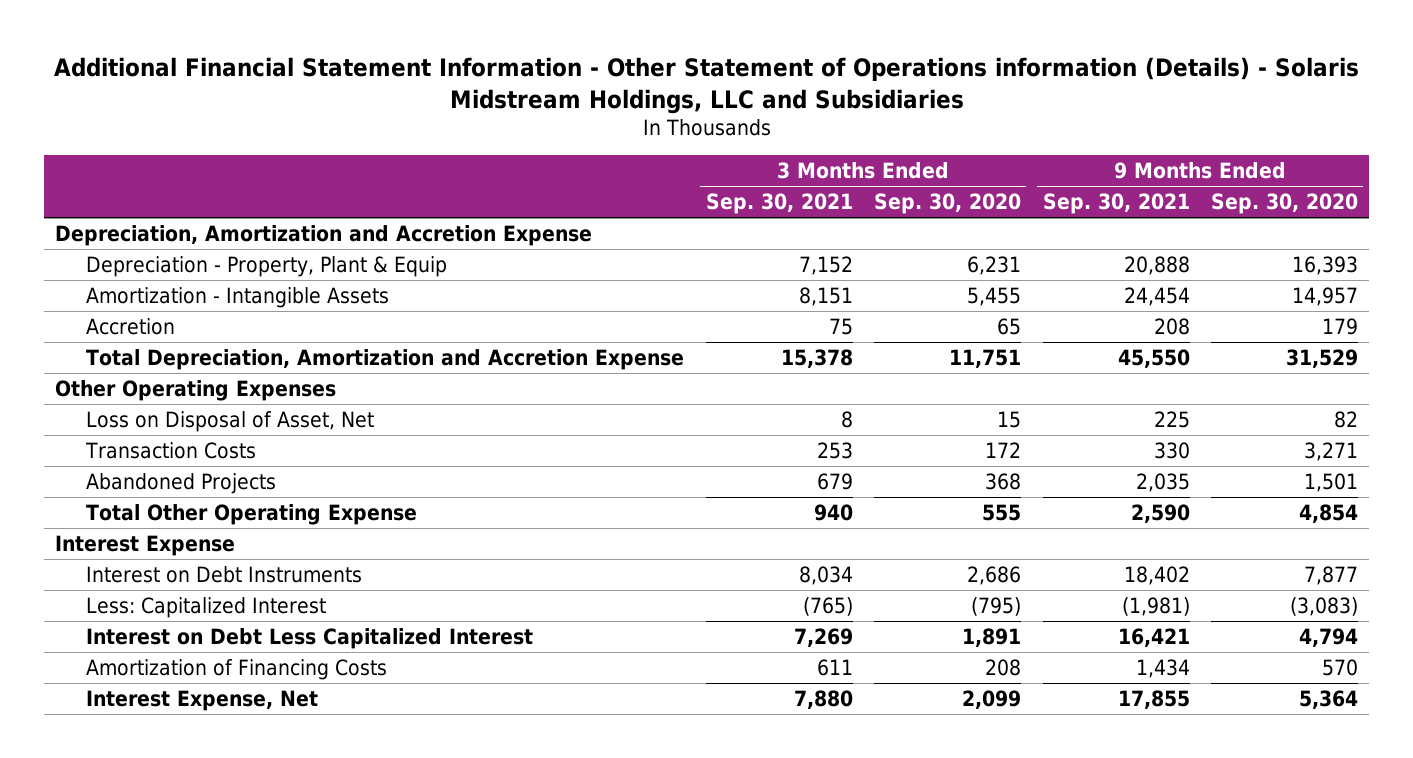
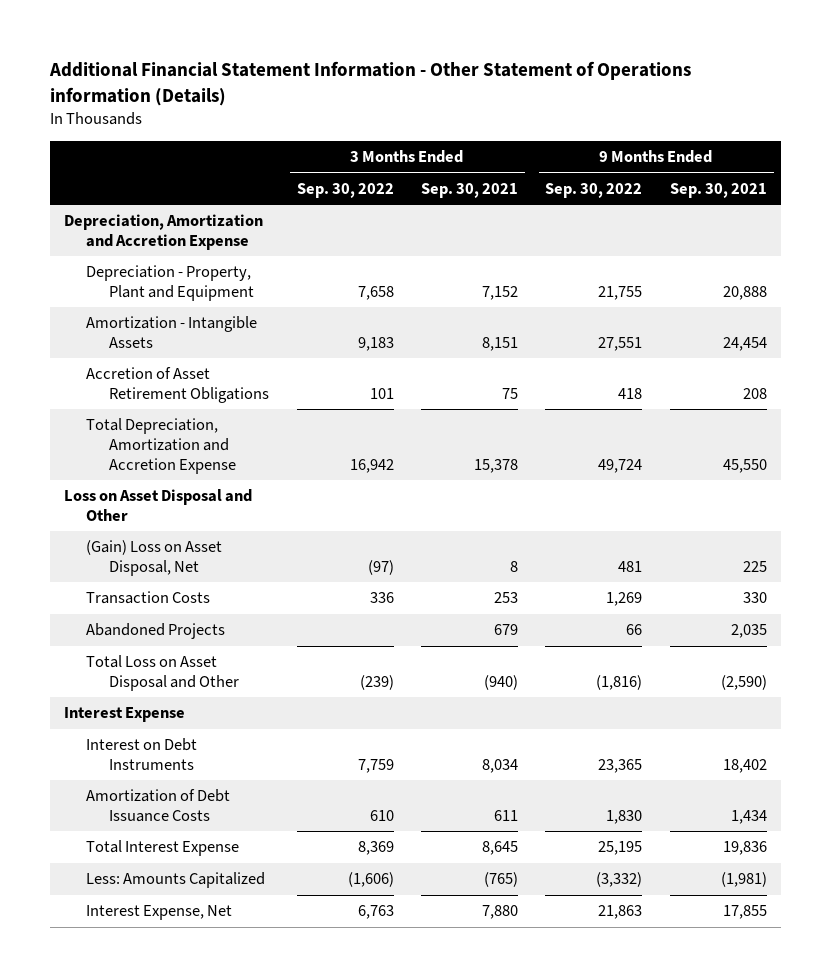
- Additional Financial Statement Information - Other Statement of Operations information (Details) - Solaris Midstream Holdings, LLC and Subsidiaries
+ Additional Financial Statement Information - Other Statement of Operations information (Details)
- | 3 Months Ended Sep. 30, 2021 | 3 Months Ended Sep. 30, 2020 | 9 Months Ended Sep. 30, 2021 | 9 Months Ended Sep. 30, 2020
+ | 3 Months Ended Sep. 30, 2022 | 3 Months Ended Sep. 30, 2021 | 9 Months Ended Sep. 30, 2022 | 9 Months Ended Sep. 30, 2021
- Depreciation - Property, Plant & Equip | 7,152 | 6,231 | 20,888 | 16,393
+ Depreciation - Property, Plant and Equipment | 7,658 | 7,152 | 21,755 | 20,888
- Accretion | 75 | 65 | 208 | 179
+ Accretion of Asset Retirement Obligations | 101 | 75 | 418 | 208
- Other Operating Expenses
- Loss on Disposal of Asset, Net | 8 | 15 | 225 | 82
+ Loss on Asset Disposal and Other
+ (Gain) Loss on Asset Disposal, Net | (97) | 8 | 481 | 225
- Total Other Operating Expense | 940 | 555 | 2,590 | 4,854
+ Total Loss on Asset Disposal and Other | (239) | (940) | (1,816) | (2,590)
- Less: Capitalized Interest | (765) | (795) | (1,981) | (3,083)
- Interest on Debt Less Capitalized Interest | 7,269 | 1,891 | 16,421 | 4,794
- Amortization of Financing Costs | 611 | 208 | 1,434 | 570
+ Amortization of Debt Issuance Costs | 610 | 611 | 1,830 | 1,434
+ Total Interest Expense | 8,369 | 8,645 | 25,195 | 19,836
+ Less: Amounts Capitalized | (1,606) | (765) | (3,332) | (1,981)

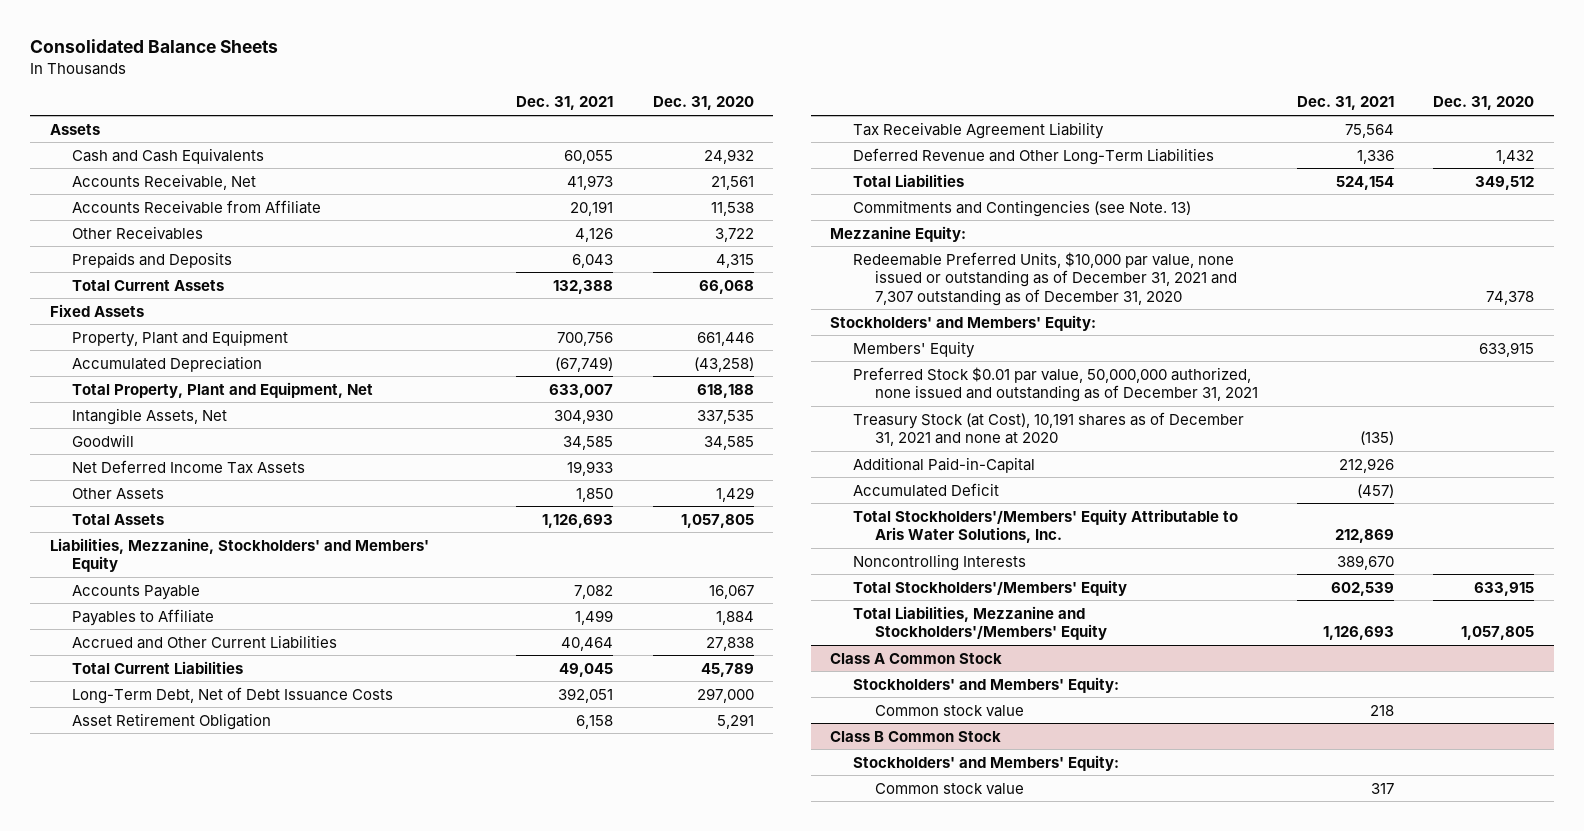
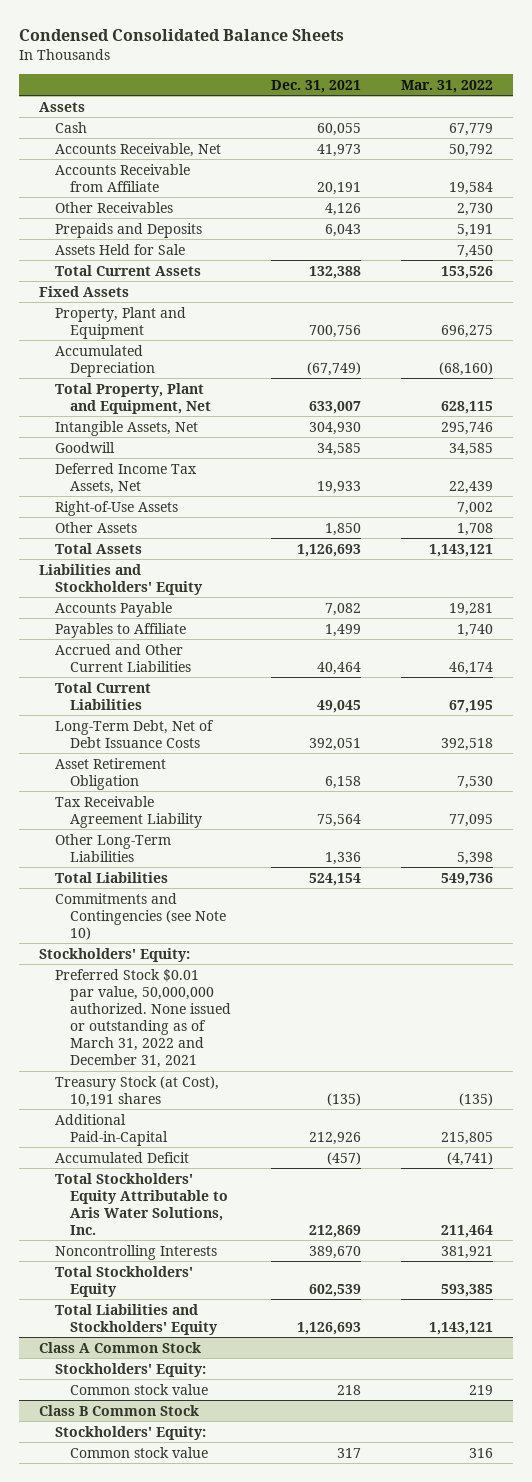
- Consolidated Balance Sheets
+ Condensed Consolidated Balance Sheets
- | Dec. 31, 2021 | Dec. 31, 2020
+ | Dec. 31, 2021 | Mar. 31, 2022
- Cash and Cash Equivalents | 60,055 | 24,932
+ Cash | 60,055 | 67,779
+ Assets Held for Sale | | 7,450
- Net Deferred Income Tax Assets | 19,933 |
+ Deferred Income Tax Assets, Net | 19,933 | 22,439
+ Right-of-Use Assets | | 7,002
- Liabilities, Mezzanine, Stockholders' and Members' Equity
+ Liabilities and Stockholders' Equity
- Deferred Revenue and Other Long-Term Liabilities | 1,336 | 1,432
+ Other Long-Term Liabilities | 1,336 | 5,398
- Commitments and Contingencies (see Note. 13)
- Mezzanine Equity:
- Redeemable Preferred Units, $10,000 par value, none issued or outstanding as of December 31, 2021 and 7,307 outstanding as of December 31, 2020 | | 74,378
- Stockholders' and Members' Equity:
- Members' Equity | | 633,915
- Preferred Stock $0.01 par value, 50,000,000 authorized, none issued and outstanding as of December 31, 2021
- Treasury Stock (at Cost), 10,191 shares as of December 31, 2021 and none at 2020 | (135) |
+ Commitments and Contingencies (see Note 10)
+ Stockholders' Equity:
+ Preferred Stock $0.01 par value, 50,000,000 authorized. None issued or outstanding as of March 31, 2022 and December 31, 2021
+ Treasury Stock (at Cost), 10,191 shares | (135) | (135)
- Total Stockholders'/Members' Equity Attributable to Aris Water Solutions, Inc. | 212,869 |
+ Total Stockholders' Equity Attributable to Aris Water Solutions, Inc. | 212,869 | 211,464
- Total Stockholders'/Members' Equity | 602,539 | 633,915
- Total Liabilities, Mezzanine and Stockholders'/Members' Equity | 1,126,693 | 1,057,805
+ Total Stockholders' Equity | 602,539 | 593,385
+ Total Liabilities and Stockholders' Equity | 1,126,693 | 1,143,121
@ Class A Common Stock
- Stockholders' and Members' Equity:
+ Stockholders' Equity:
@ Class B Common Stock
- Stockholders' and Members' Equity:
+ Stockholders' Equity:

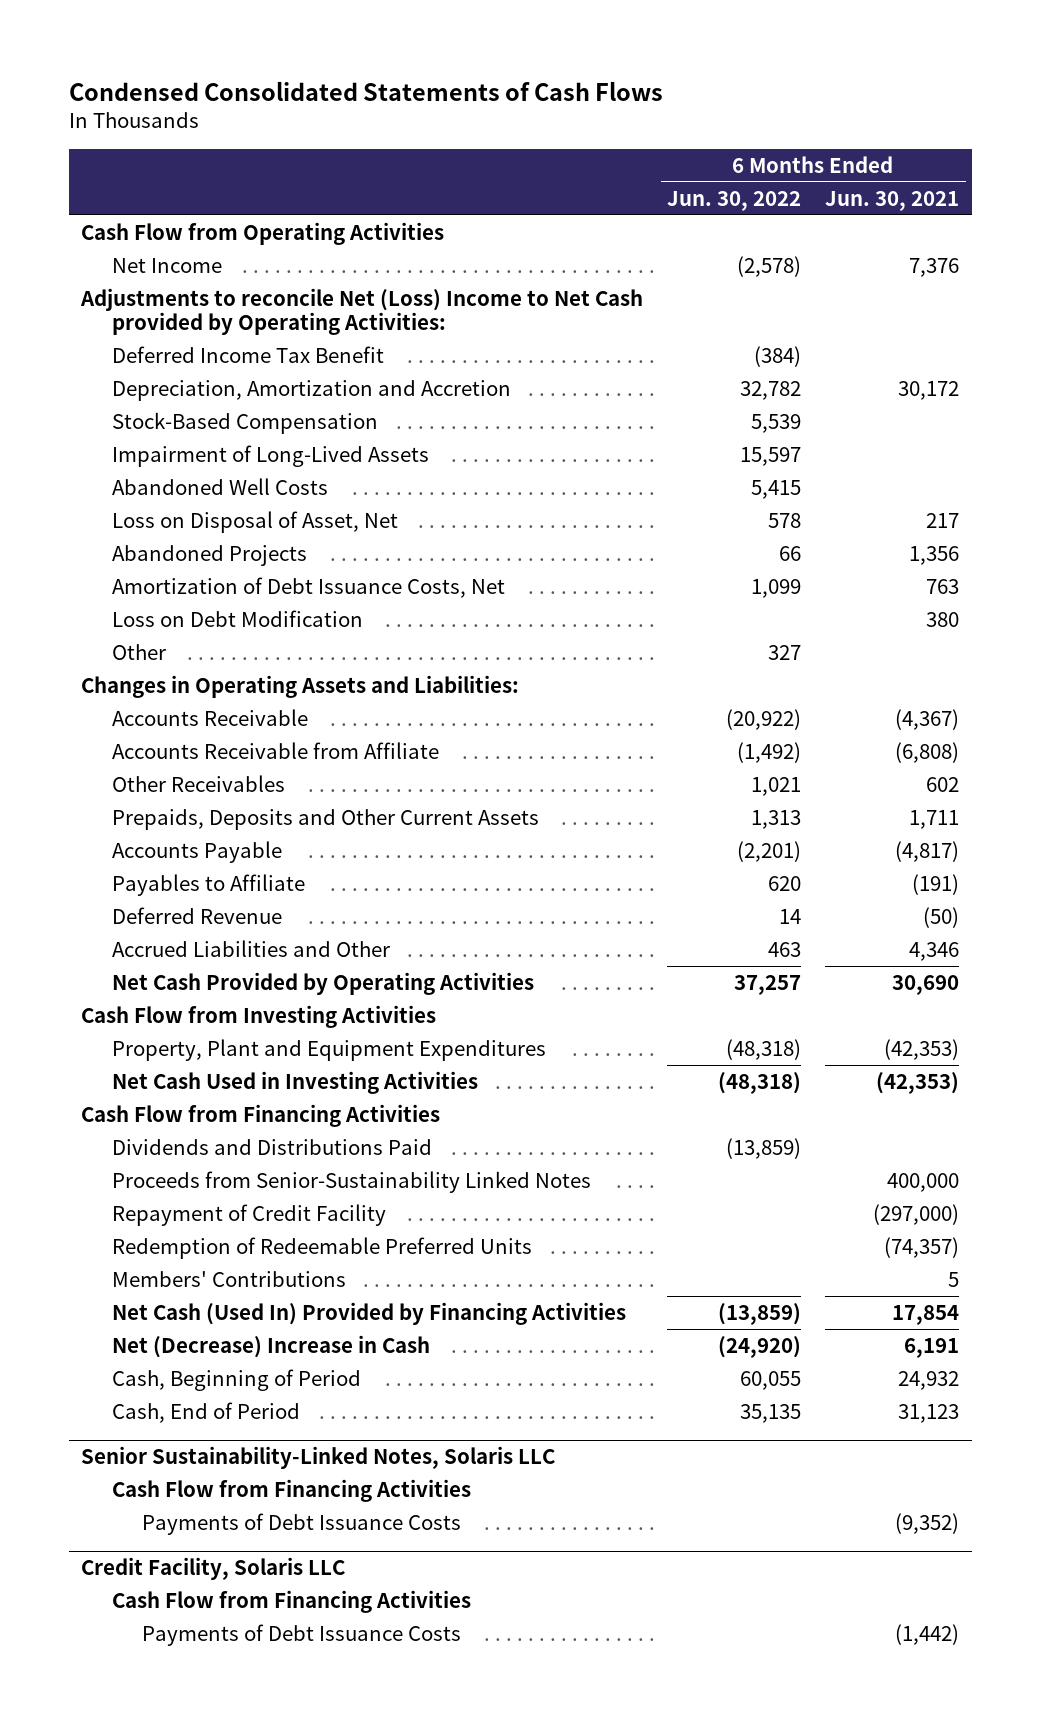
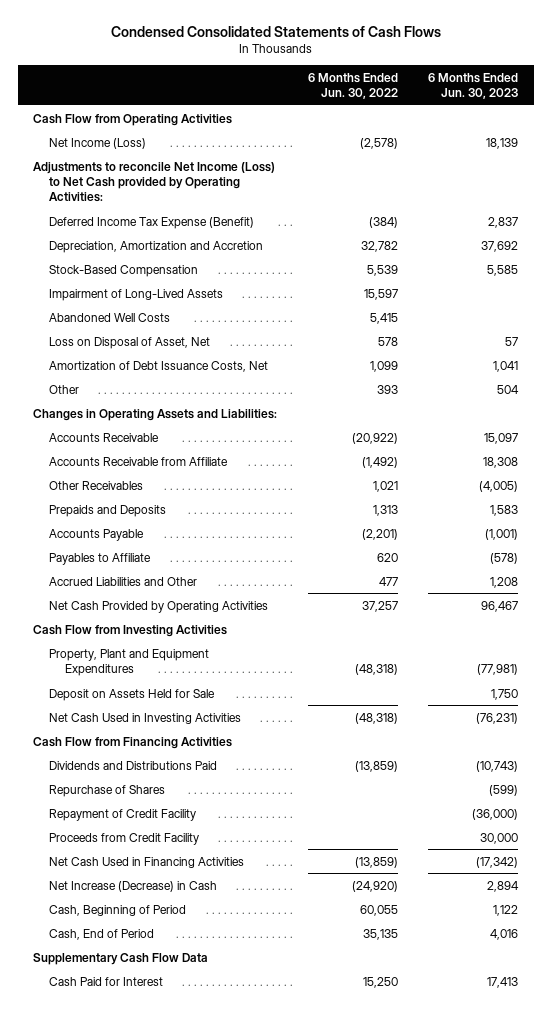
- | 6 Months Ended Jun. 30, 2022 | 6 Months Ended Jun. 30, 2021
+ | 6 Months Ended Jun. 30, 2022 | 6 Months Ended Jun. 30, 2023
- Net Income | (2,578) | 7,376
- Adjustments to reconcile Net (Loss) Income to Net Cash provided by Operating Activities:
- Deferred Income Tax Benefit | (384) |
+ Net Income (Loss) | (2,578) | 18,139
+ Adjustments to reconcile Net Income (Loss) to Net Cash provided by Operating Activities:
+ Deferred Income Tax Expense (Benefit) | (384) | 2,837
- Abandoned Projects | 66 | 1,356
- Loss on Debt Modification | | 380
- Other | 327 |
+ Other | 393 | 504
- Prepaids, Deposits and Other Current Assets | 1,313 | 1,711
+ Prepaids and Deposits | 1,313 | 1,583
- Deferred Revenue | 14 | (50)
- Accrued Liabilities and Other | 463 | 4,346
+ Accrued Liabilities and Other | 477 | 1,208
+ Deposit on Assets Held for Sale | | 1,750
- Proceeds from Senior-Sustainability Linked Notes | | 400,000
+ Repurchase of Shares | | (599)
- Redemption of Redeemable Preferred Units | | (74,357)
- Members' Contributions | | 5
- Net Cash (Used In) Provided by Financing Activities | (13,859) | 17,854
- Net (Decrease) Increase in Cash | (24,920) | 6,191
+ Proceeds from Credit Facility | | 30,000
+ Net Cash Used in Financing Activities | (13,859) | (17,342)
+ Net Increase (Decrease) in Cash | (24,920) | 2,894
- Senior Sustainability-Linked Notes, Solaris LLC
- Cash Flow from Financing Activities
- Payments of Debt Issuance Costs | | (9,352)
- Credit Facility, Solaris LLC
- Cash Flow from Financing Activities
- Payments of Debt Issuance Costs | | (1,442)
+ Supplementary Cash Flow Data
+ Cash Paid for Interest | 15,250 | 17,413

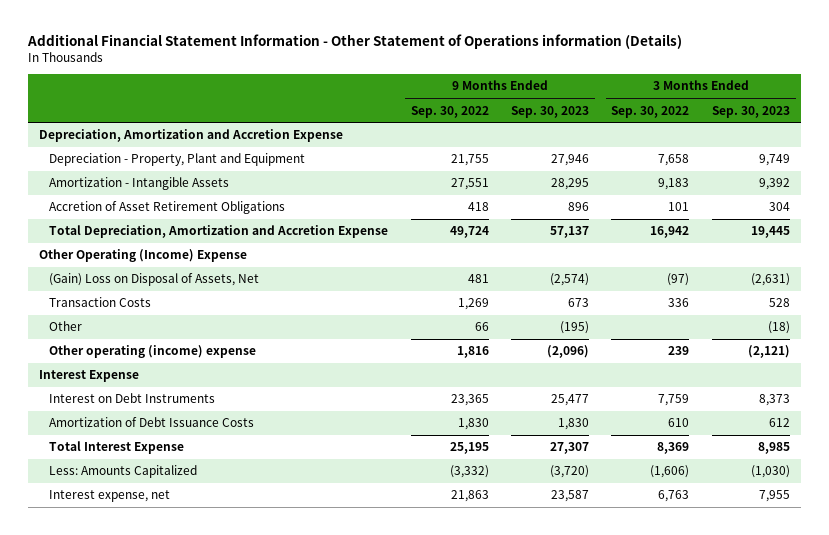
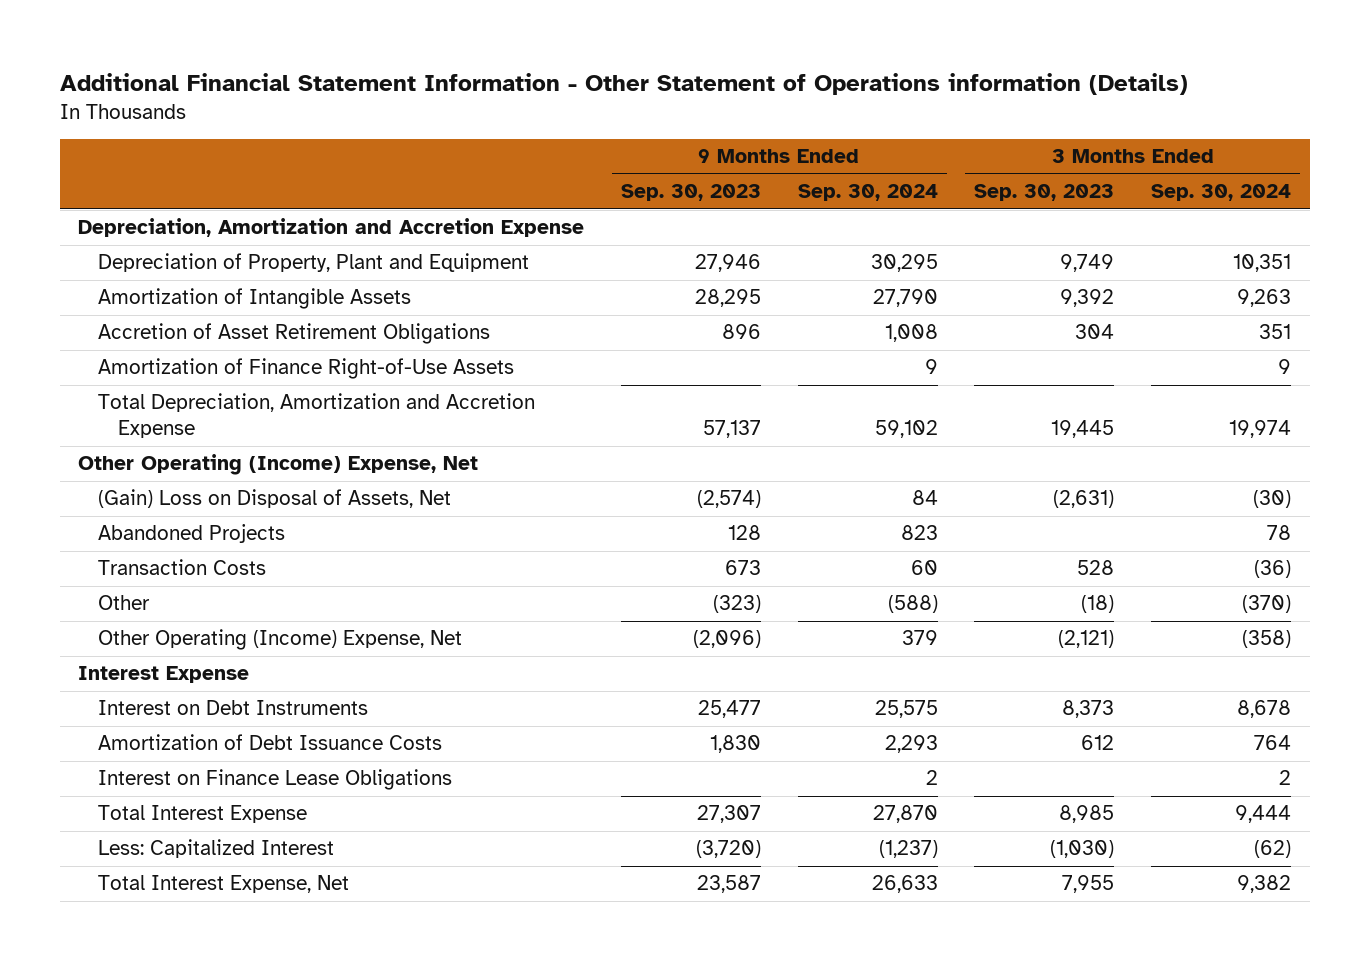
- | 9 Months Ended Sep. 30, 2022 | 9 Months Ended Sep. 30, 2023 | 3 Months Ended Sep. 30, 2022 | 3 Months Ended Sep. 30, 2023
+ | 9 Months Ended Sep. 30, 2023 | 9 Months Ended Sep. 30, 2024 | 3 Months Ended Sep. 30, 2023 | 3 Months Ended Sep. 30, 2024
- Depreciation - Property, Plant and Equipment | 21,755 | 27,946 | 7,658 | 9,749
- Amortization - Intangible Assets | 27,551 | 28,295 | 9,183 | 9,392
+ Depreciation of Property, Plant and Equipment | 27,946 | 30,295 | 9,749 | 10,351
+ Amortization of Intangible Assets | 28,295 | 27,790 | 9,392 | 9,263
+ Amortization of Finance Right-of-Use Assets | | 9 | | 9
- Other Operating (Income) Expense
+ Other Operating (Income) Expense, Net
+ Abandoned Projects | 128 | 823 | | 78
- Other | 66 | (195) | | (18)
- Other operating (income) expense | 1,816 | (2,096) | 239 | (2,121)
+ Other | (323) | (588) | (18) | (370)
+ Other Operating (Income) Expense, Net | (2,096) | 379 | (2,121) | (358)
+ Interest on Finance Lease Obligations | | 2 | | 2
- Less: Amounts Capitalized | (3,332) | (3,720) | (1,606) | (1,030)
- Interest expense, net | 21,863 | 23,587 | 6,763 | 7,955
+ Less: Capitalized Interest | (3,720) | (1,237) | (1,030) | (62)
+ Total Interest Expense, Net | 23,587 | 26,633 | 7,955 | 9,382

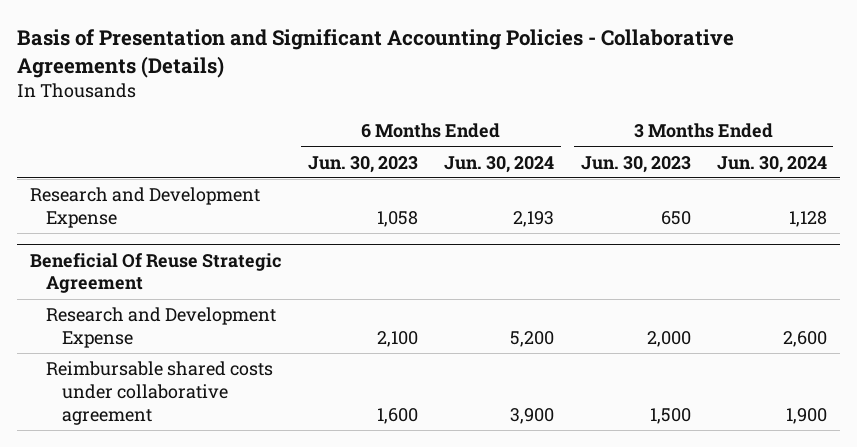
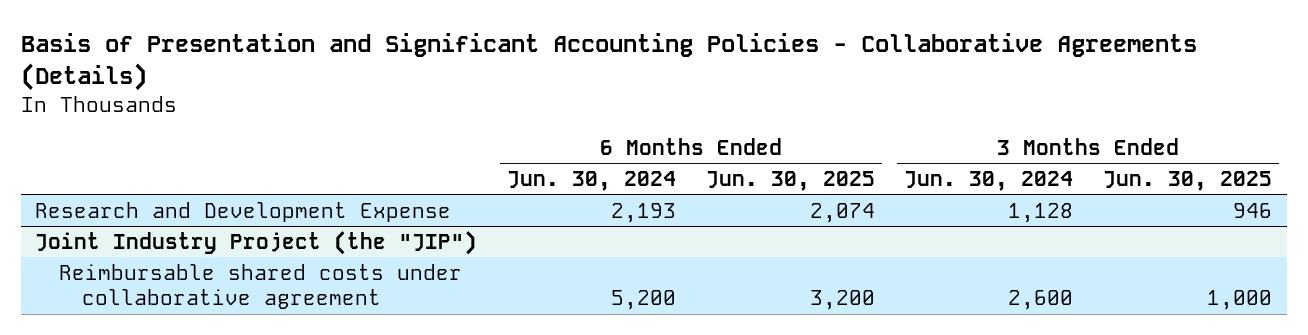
- | 6 Months Ended Jun. 30, 2023 | 6 Months Ended Jun. 30, 2024 | 3 Months Ended Jun. 30, 2023 | 3 Months Ended Jun. 30, 2024
+ | 6 Months Ended Jun. 30, 2024 | 6 Months Ended Jun. 30, 2025 | 3 Months Ended Jun. 30, 2024 | 3 Months Ended Jun. 30, 2025
- Beneficial Of Reuse Strategic Agreement
- Research and Development Expense | 2,100 | 5,200 | 2,000 | 2,600
- Reimbursable shared costs under collaborative agreement | 1,600 | 3,900 | 1,500 | 1,900
+ Joint Industry Project (the "JIP")
+ Reimbursable shared costs under collaborative agreement | 5,200 | 3,200 | 2,600 | 1,000

